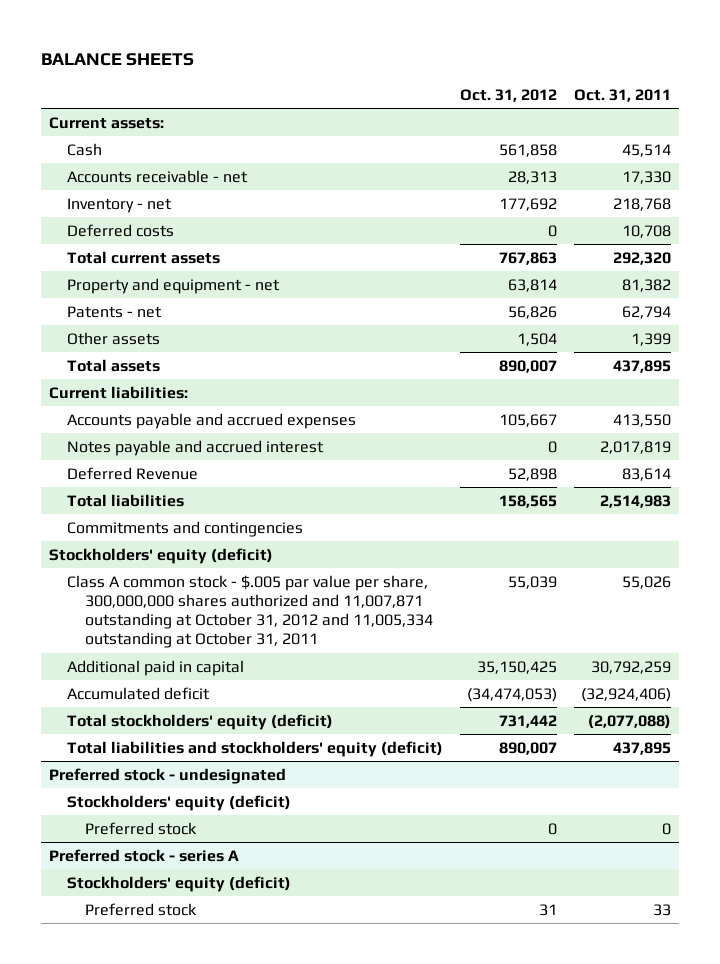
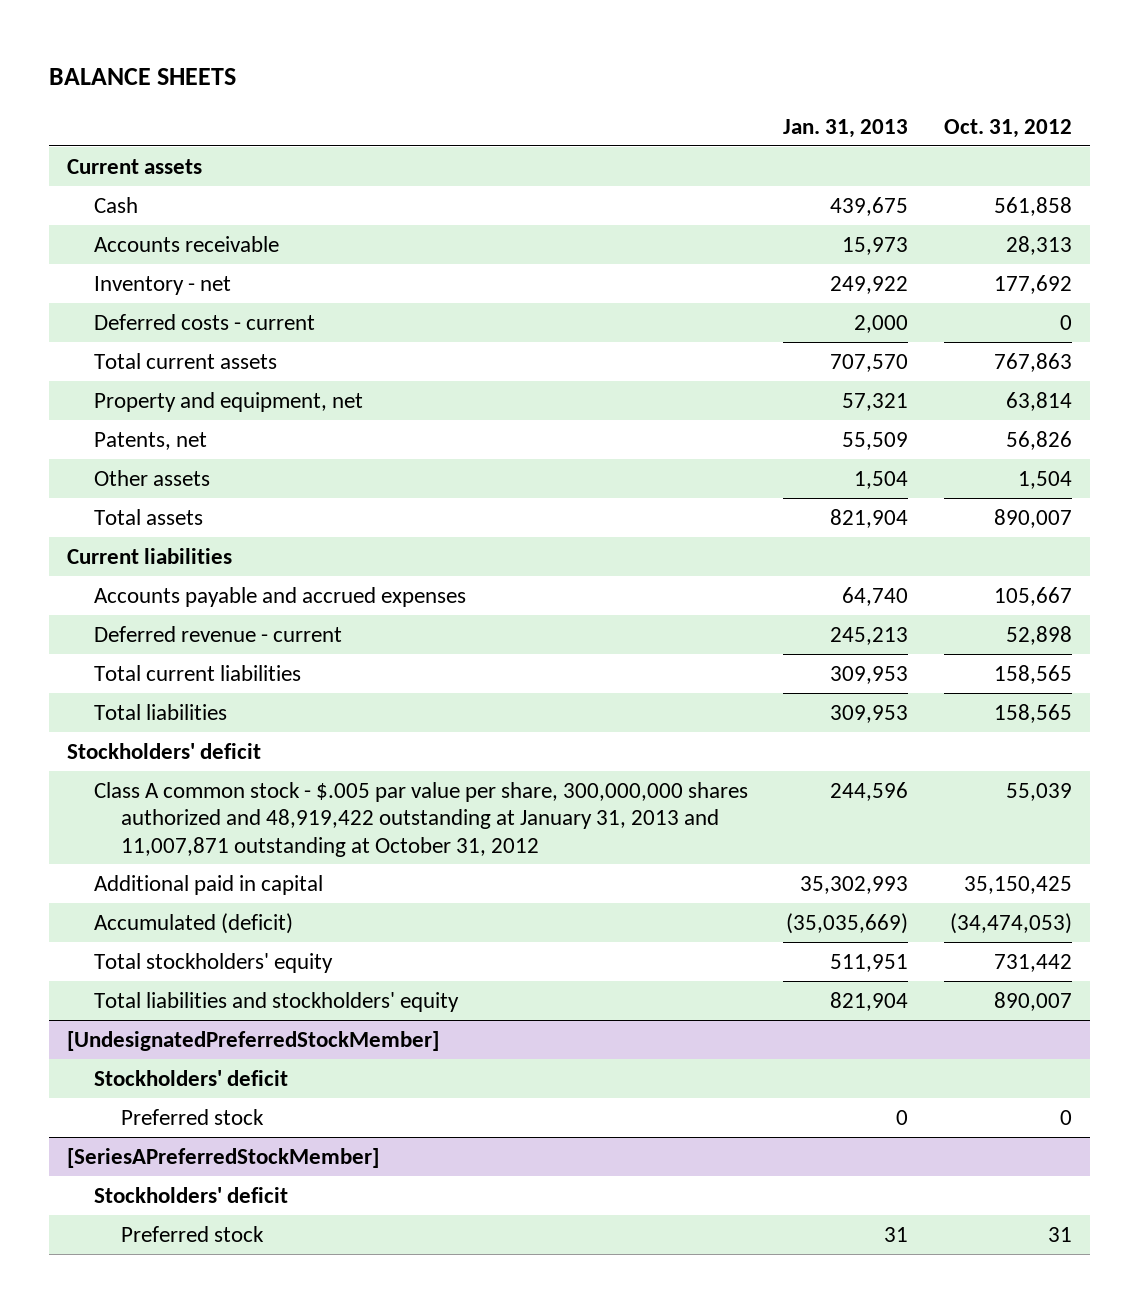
- | Oct. 31, 2012 | Oct. 31, 2011
+ | Jan. 31, 2013 | Oct. 31, 2012
- Current assets:
+ Current assets
- Accounts receivable - net | 28,313 | 17,330
+ Accounts receivable | 15,973 | 28,313
- Deferred costs | 0 | 10,708
+ Deferred costs - current | 2,000 | 0
- Property and equipment - net | 63,814 | 81,382
- Patents - net | 56,826 | 62,794
+ Property and equipment, net | 57,321 | 63,814
+ Patents, net | 55,509 | 56,826
- Current liabilities:
+ Current liabilities
- Notes payable and accrued interest | 0 | 2,017,819
- Deferred Revenue | 52,898 | 83,614
+ Deferred revenue - current | 245,213 | 52,898
+ Total current liabilities | 309,953 | 158,565
- Commitments and contingencies
- Stockholders' equity (deficit)
- Class A common stock - $.005 par value per share, 300,000,000 shares authorized and 11,007,871 outstanding at October 31, 2012 and 11,005,334 outstanding at October 31, 2011 | 55,039 | 55,026
+ Stockholders' deficit
+ Class A common stock - $.005 par value per share, 300,000,000 shares authorized and 48,919,422 outstanding at January 31, 2013 and 11,007,871 outstanding at October 31, 2012 | 244,596 | 55,039
- Accumulated deficit | (34,474,053) | (32,924,406)
- Total stockholders' equity (deficit) | 731,442 | (2,077,088)
- Total liabilities and stockholders' equity (deficit) | 890,007 | 437,895
- Preferred stock - undesignated
- Stockholders' equity (deficit)
+ Accumulated (deficit) | (35,035,669) | (34,474,053)
+ Total stockholders' equity | 511,951 | 731,442
+ Total liabilities and stockholders' equity | 821,904 | 890,007
+ [UndesignatedPreferredStockMember]
+ Stockholders' deficit
- Preferred stock - series A
- Stockholders' equity (deficit)
+ [SeriesAPreferredStockMember]
+ Stockholders' deficit

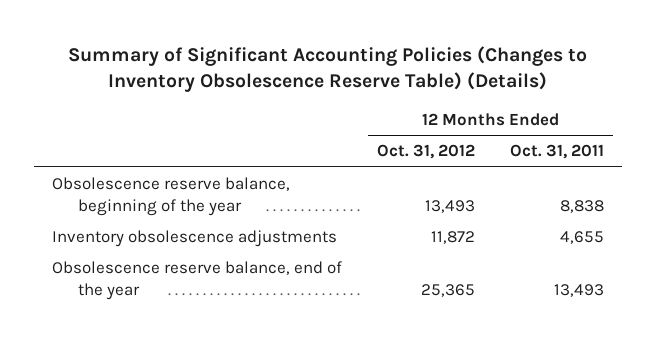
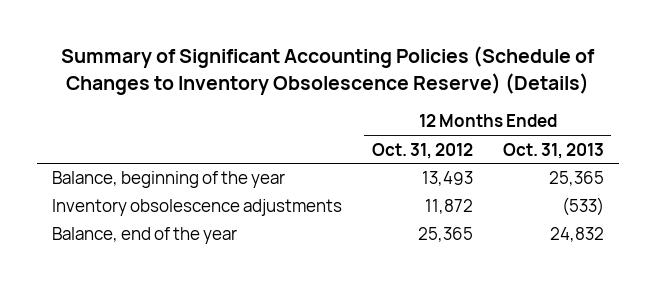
- Summary of Significant Accounting Policies (Changes to Inventory Obsolescence Reserve Table) (Details)
+ Summary of Significant Accounting Policies (Schedule of Changes to Inventory Obsolescence Reserve) (Details)
- | 12 Months Ended Oct. 31, 2012 | 12 Months Ended Oct. 31, 2011
+ | 12 Months Ended Oct. 31, 2012 | 12 Months Ended Oct. 31, 2013
- Obsolescence reserve balance, beginning of the year | 13,493 | 8,838
+ Balance, beginning of the year | 13,493 | 25,365
- Obsolescence reserve balance, end of the year | 25,365 | 13,493
+ Balance, end of the year | 25,365 | 24,832

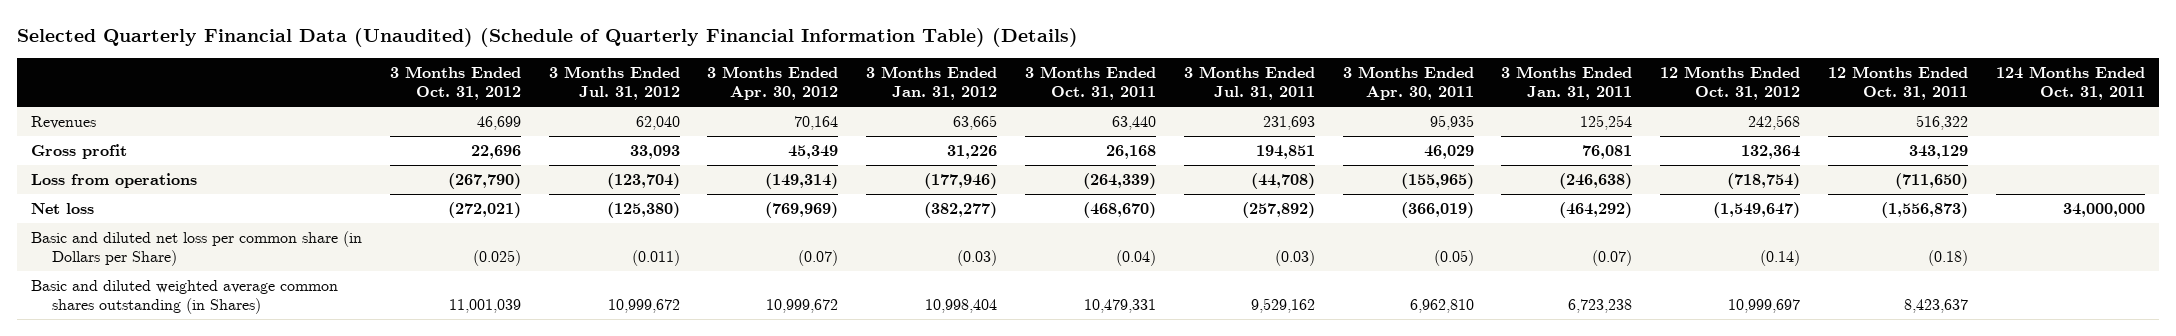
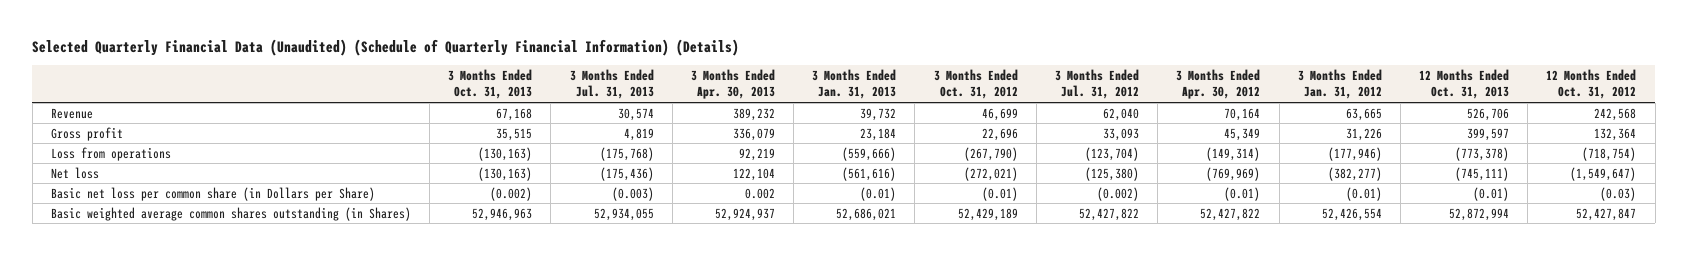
- Selected Quarterly Financial Data (Unaudited) (Schedule of Quarterly Financial Information Table) (Details)
+ Selected Quarterly Financial Data (Unaudited) (Schedule of Quarterly Financial Information) (Details)
- | 3 Months Ended Oct. 31, 2012 | 3 Months Ended Jul. 31, 2012 | 3 Months Ended Apr. 30, 2012 | 3 Months Ended Jan. 31, 2012 | 3 Months Ended Oct. 31, 2011 | 3 Months Ended Jul. 31, 2011 | 3 Months Ended Apr. 30, 2011 | 3 Months Ended Jan. 31, 2011 | 12 Months Ended Oct. 31, 2012 | 12 Months Ended Oct. 31, 2011 | 124 Months Ended Oct. 31, 2011
+ | 3 Months Ended Oct. 31, 2013 | 3 Months Ended Jul. 31, 2013 | 3 Months Ended Apr. 30, 2013 | 3 Months Ended Jan. 31, 2013 | 3 Months Ended Oct. 31, 2012 | 3 Months Ended Jul. 31, 2012 | 3 Months Ended Apr. 30, 2012 | 3 Months Ended Jan. 31, 2012 | 12 Months Ended Oct. 31, 2013 | 12 Months Ended Oct. 31, 2012
- Revenues | 46,699 | 62,040 | 70,164 | 63,665 | 63,440 | 231,693 | 95,935 | 125,254 | 242,568 | 516,322 |
+ Revenue | 67,168 | 30,574 | 389,232 | 39,732 | 46,699 | 62,040 | 70,164 | 63,665 | 526,706 | 242,568
- Basic and diluted net loss per common share (in Dollars per Share) | (0.025) | (0.011) | (0.07) | (0.03) | (0.04) | (0.03) | (0.05) | (0.07) | (0.14) | (0.18) |
- Basic and diluted weighted average common shares outstanding (in Shares) | 11,001,039 | 10,999,672 | 10,999,672 | 10,998,404 | 10,479,331 | 9,529,162 | 6,962,810 | 6,723,238 | 10,999,697 | 8,423,637 |
+ Basic net loss per common share (in Dollars per Share) | (0.002) | (0.003) | 0.002 | (0.01) | (0.01) | (0.002) | (0.01) | (0.01) | (0.01) | (0.03)
+ Basic weighted average common shares outstanding (in Shares) | 52,946,963 | 52,934,055 | 52,924,937 | 52,686,021 | 52,429,189 | 52,427,822 | 52,427,822 | 52,426,554 | 52,872,994 | 52,427,847

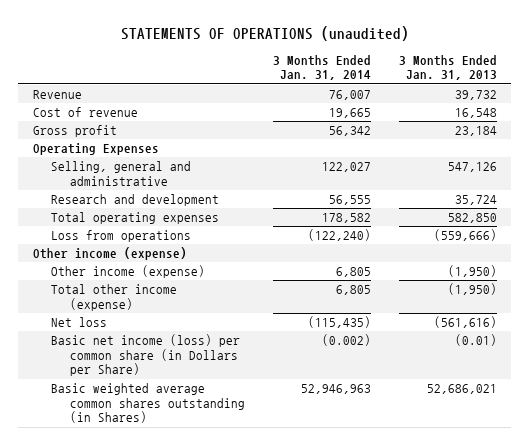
- Selected Quarterly Financial Data (Unaudited) (Schedule of Quarterly Financial Information) (Details)
+ STATEMENTS OF OPERATIONS (unaudited)
- | 3 Months Ended Oct. 31, 2013 | 3 Months Ended Jul. 31, 2013 | 3 Months Ended Apr. 30, 2013 | 3 Months Ended Jan. 31, 2013 | 3 Months Ended Oct. 31, 2012 | 3 Months Ended Jul. 31, 2012 | 3 Months Ended Apr. 30, 2012 | 3 Months Ended Jan. 31, 2012 | 12 Months Ended Oct. 31, 2013 | 12 Months Ended Oct. 31, 2012
+ | 3 Months Ended Jan. 31, 2014 | 3 Months Ended Jan. 31, 2013
+ Cost of revenue | 19,665 | 16,548
+ Operating Expenses
+ Selling, general and administrative | 122,027 | 547,126
+ Research and development | 56,555 | 35,724
+ Total operating expenses | 178,582 | 582,850
+ Other income (expense)
+ Other income (expense) | 6,805 | (1,950)
+ Total other income (expense) | 6,805 | (1,950)
- Basic net loss per common share (in Dollars per Share) | (0.002) | (0.003) | 0.002 | (0.01) | (0.01) | (0.002) | (0.01) | (0.01) | (0.01) | (0.03)
+ Basic net income (loss) per common share (in Dollars per Share) | (0.002) | (0.01)

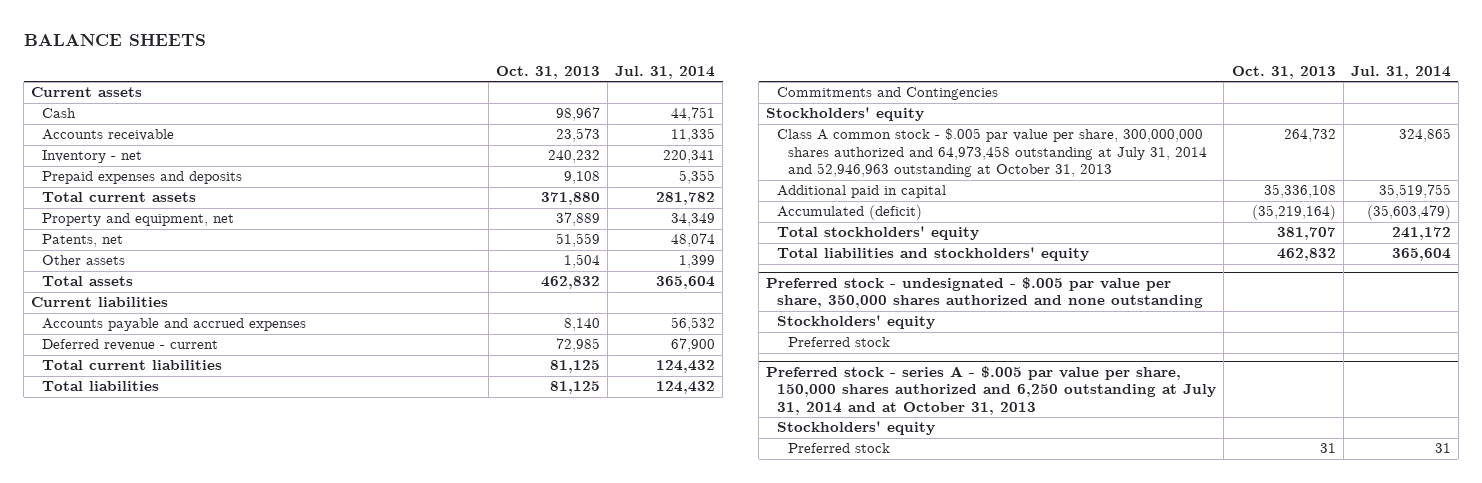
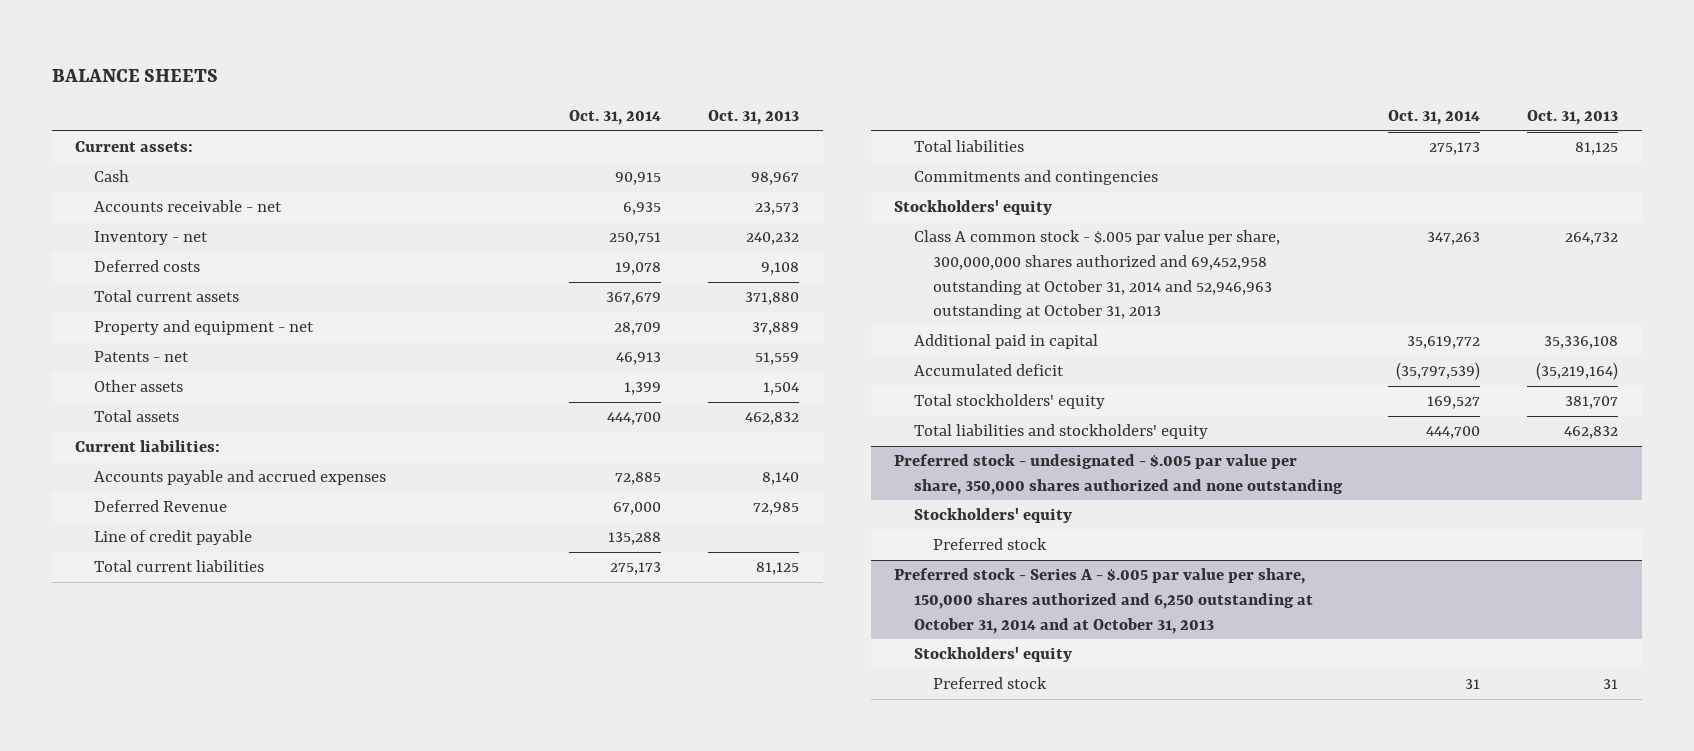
- | Oct. 31, 2013 | Jul. 31, 2014
+ | Oct. 31, 2014 | Oct. 31, 2013
- Current assets
+ Current assets:
- Accounts receivable | 23,573 | 11,335
+ Accounts receivable - net | 6,935 | 23,573
- Prepaid expenses and deposits | 9,108 | 5,355
+ Deferred costs | 19,078 | 9,108
- Property and equipment, net | 37,889 | 34,349
- Patents, net | 51,559 | 48,074
+ Property and equipment - net | 28,709 | 37,889
+ Patents - net | 46,913 | 51,559
- Current liabilities
+ Current liabilities:
- Deferred revenue - current | 72,985 | 67,900
+ Deferred Revenue | 67,000 | 72,985
+ Line of credit payable | 135,288 |
- Commitments and Contingencies
+ Commitments and contingencies
- Class A common stock - $.005 par value per share, 300,000,000 shares authorized and 64,973,458 outstanding at July 31, 2014 and 52,946,963 outstanding at October 31, 2013 | 264,732 | 324,865
+ Class A common stock - $.005 par value per share, 300,000,000 shares authorized and 69,452,958 outstanding at October 31, 2014 and 52,946,963 outstanding at October 31, 2013 | 347,263 | 264,732
- Accumulated (deficit) | (35,219,164) | (35,603,479)
+ Accumulated deficit | (35,797,539) | (35,219,164)
- Preferred stock - series A - $.005 par value per share, 150,000 shares authorized and 6,250 outstanding at July 31, 2014 and at October 31, 2013
+ Preferred stock - Series A - $.005 par value per share, 150,000 shares authorized and 6,250 outstanding at October 31, 2014 and at October 31, 2013

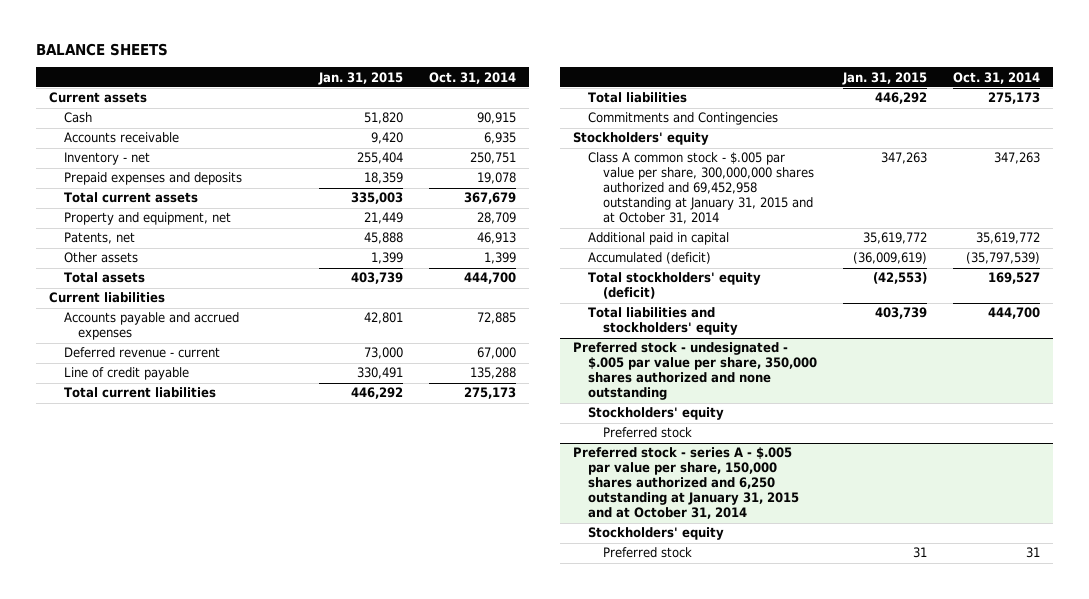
- | Oct. 31, 2014 | Oct. 31, 2013
+ | Jan. 31, 2015 | Oct. 31, 2014
- Current assets:
+ Current assets
- Accounts receivable - net | 6,935 | 23,573
+ Accounts receivable | 9,420 | 6,935
- Deferred costs | 19,078 | 9,108
+ Prepaid expenses and deposits | 18,359 | 19,078
- Property and equipment - net | 28,709 | 37,889
- Patents - net | 46,913 | 51,559
+ Property and equipment, net | 21,449 | 28,709
+ Patents, net | 45,888 | 46,913
- Current liabilities:
+ Current liabilities
- Deferred Revenue | 67,000 | 72,985
+ Deferred revenue - current | 73,000 | 67,000
- Commitments and contingencies
+ Commitments and Contingencies
- Class A common stock - $.005 par value per share, 300,000,000 shares authorized and 69,452,958 outstanding at October 31, 2014 and 52,946,963 outstanding at October 31, 2013 | 347,263 | 264,732
+ Class A common stock - $.005 par value per share, 300,000,000 shares authorized and 69,452,958 outstanding at January 31, 2015 and at October 31, 2014 | 347,263 | 347,263
- Accumulated deficit | (35,797,539) | (35,219,164)
- Total stockholders' equity | 169,527 | 381,707
+ Accumulated (deficit) | (36,009,619) | (35,797,539)
+ Total stockholders' equity (deficit) | (42,553) | 169,527
- Preferred stock - Series A - $.005 par value per share, 150,000 shares authorized and 6,250 outstanding at October 31, 2014 and at October 31, 2013
+ Preferred stock - series A - $.005 par value per share, 150,000 shares authorized and 6,250 outstanding at January 31, 2015 and at October 31, 2014

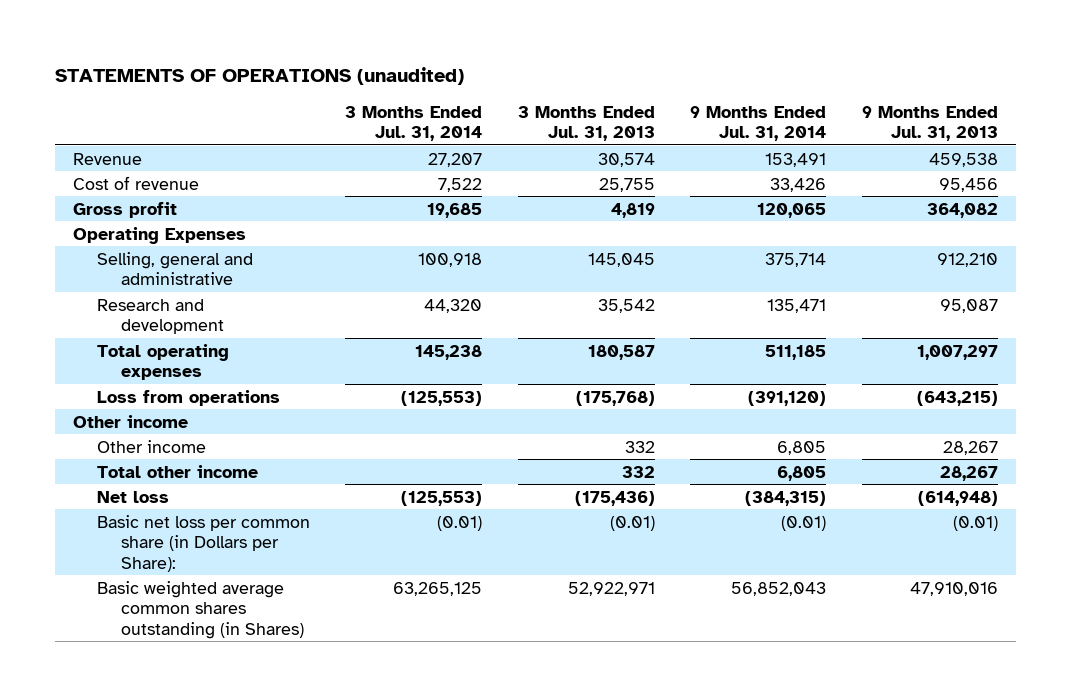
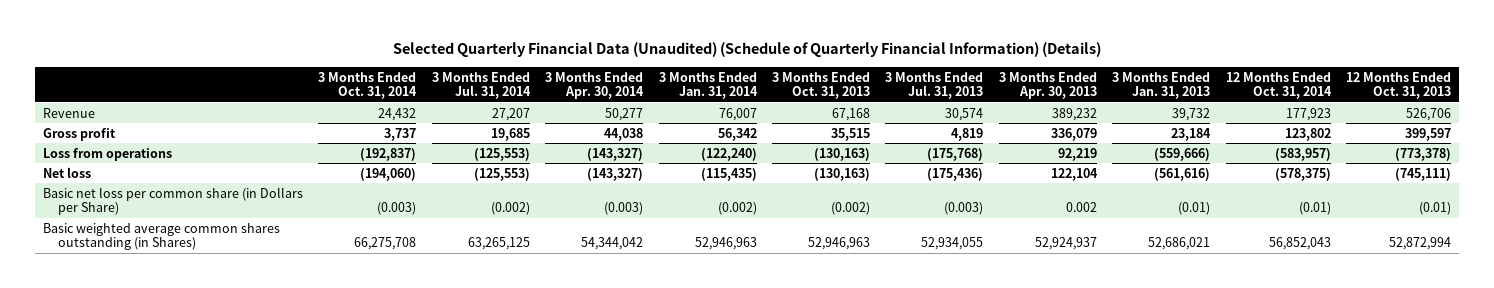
- STATEMENTS OF OPERATIONS (unaudited)
+ Selected Quarterly Financial Data (Unaudited) (Schedule of Quarterly Financial Information) (Details)
- | 3 Months Ended Jul. 31, 2014 | 3 Months Ended Jul. 31, 2013 | 9 Months Ended Jul. 31, 2014 | 9 Months Ended Jul. 31, 2013
+ | 3 Months Ended Oct. 31, 2014 | 3 Months Ended Jul. 31, 2014 | 3 Months Ended Apr. 30, 2014 | 3 Months Ended Jan. 31, 2014 | 3 Months Ended Oct. 31, 2013 | 3 Months Ended Jul. 31, 2013 | 3 Months Ended Apr. 30, 2013 | 3 Months Ended Jan. 31, 2013 | 12 Months Ended Oct. 31, 2014 | 12 Months Ended Oct. 31, 2013
- Cost of revenue | 7,522 | 25,755 | 33,426 | 95,456
- Operating Expenses
- Selling, general and administrative | 100,918 | 145,045 | 375,714 | 912,210
- Research and development | 44,320 | 35,542 | 135,471 | 95,087
- Total operating expenses | 145,238 | 180,587 | 511,185 | 1,007,297
- Other income
- Other income | | 332 | 6,805 | 28,267
- Total other income | | 332 | 6,805 | 28,267
- Basic net loss per common share (in Dollars per Share): | (0.01) | (0.01) | (0.01) | (0.01)
- Basic weighted average common shares outstanding (in Shares) | 63,265,125 | 52,922,971 | 56,852,043 | 47,910,016
+ Basic net loss per common share (in Dollars per Share) | (0.003) | (0.002) | (0.003) | (0.002) | (0.002) | (0.003) | 0.002 | (0.01) | (0.01) | (0.01)
+ Basic weighted average common shares outstanding (in Shares) | 66,275,708 | 63,265,125 | 54,344,042 | 52,946,963 | 52,946,963 | 52,934,055 | 52,924,937 | 52,686,021 | 56,852,043 | 52,872,994

